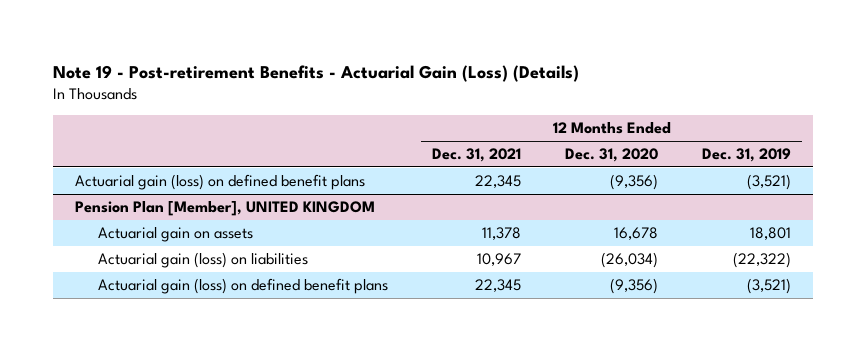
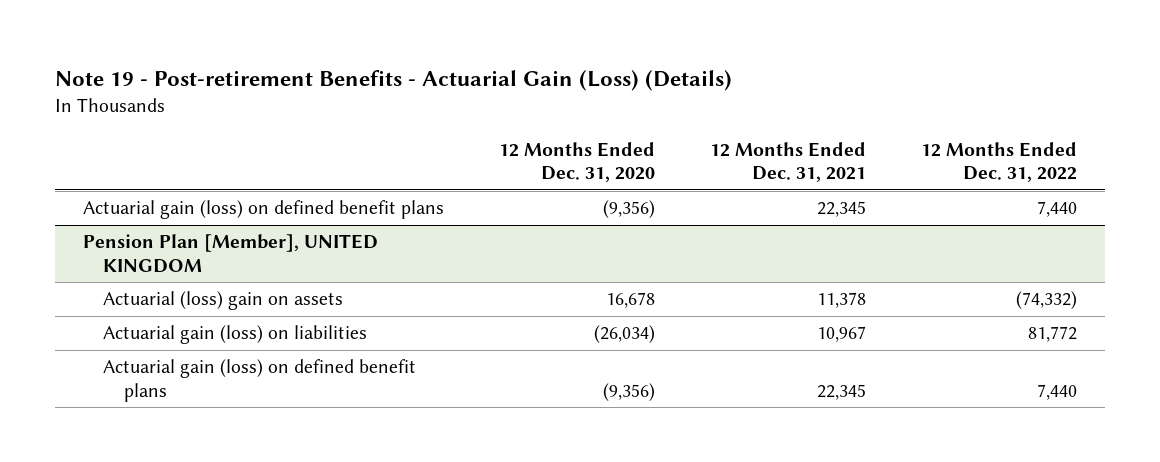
- | 12 Months Ended Dec. 31, 2021 | 12 Months Ended Dec. 31, 2020 | 12 Months Ended Dec. 31, 2019
+ | 12 Months Ended Dec. 31, 2020 | 12 Months Ended Dec. 31, 2021 | 12 Months Ended Dec. 31, 2022
@ Pension Plan [Member], UNITED KINGDOM
- Actuarial gain on assets | 11,378 | 16,678 | 18,801
+ Actuarial (loss) gain on assets | 16,678 | 11,378 | (74,332)

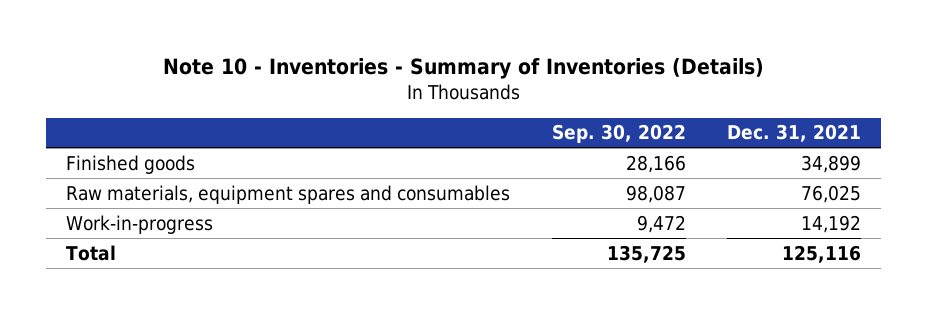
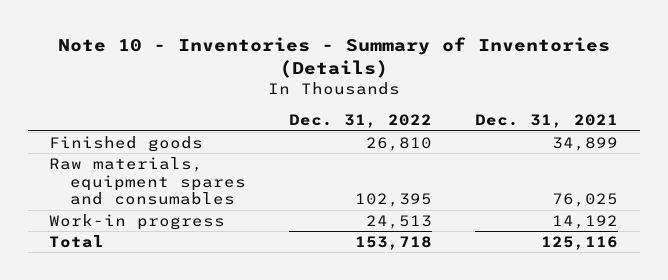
- | Sep. 30, 2022 | Dec. 31, 2021
+ | Dec. 31, 2022 | Dec. 31, 2021
- Work-in-progress | 9,472 | 14,192
+ Work-in progress | 24,513 | 14,192

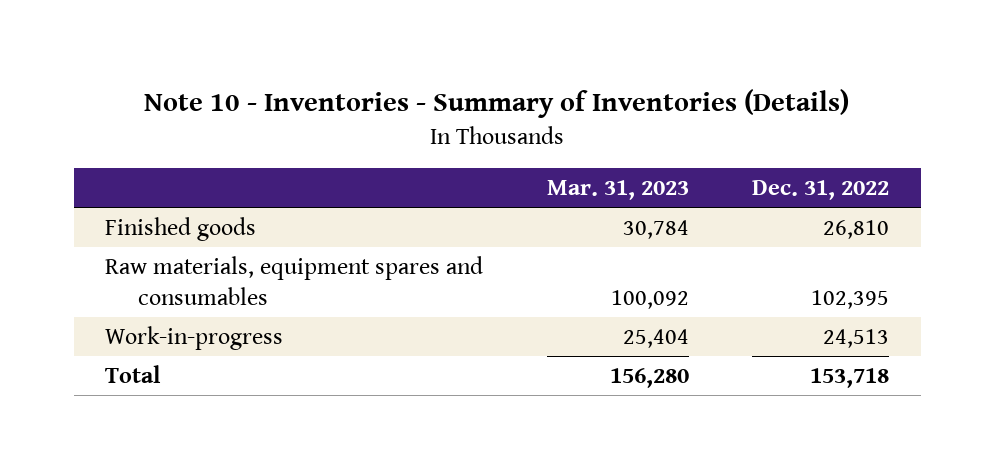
- | Dec. 31, 2022 | Dec. 31, 2021
+ | Mar. 31, 2023 | Dec. 31, 2022
- Work-in progress | 24,513 | 14,192
+ Work-in-progress | 25,404 | 24,513

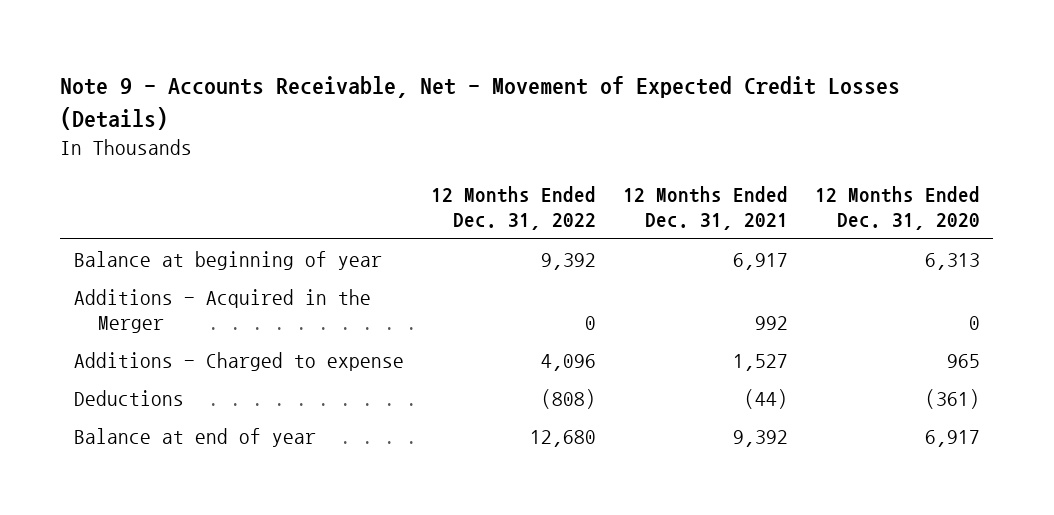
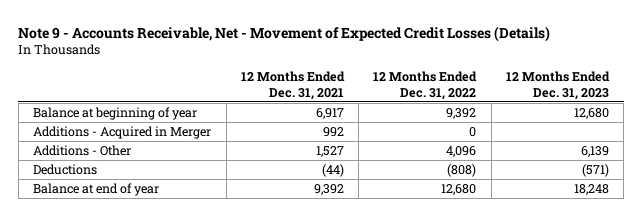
- | 12 Months Ended Dec. 31, 2022 | 12 Months Ended Dec. 31, 2021 | 12 Months Ended Dec. 31, 2020
+ | 12 Months Ended Dec. 31, 2021 | 12 Months Ended Dec. 31, 2022 | 12 Months Ended Dec. 31, 2023
- Additions - Acquired in the Merger | 0 | 992 | 0
- Additions - Charged to expense | 4,096 | 1,527 | 965
+ Additions - Acquired in Merger | 992 | 0 |
+ Additions - Other | 1,527 | 4,096 | 6,139

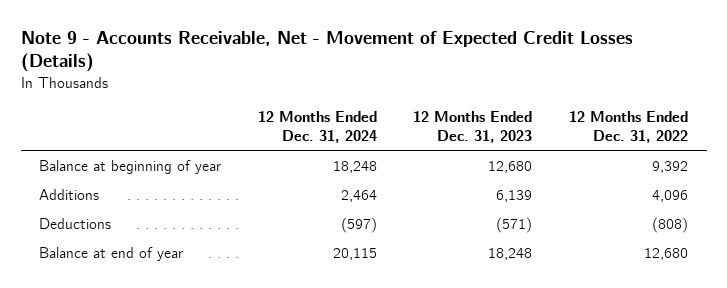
- | 12 Months Ended Dec. 31, 2021 | 12 Months Ended Dec. 31, 2022 | 12 Months Ended Dec. 31, 2023
+ | 12 Months Ended Dec. 31, 2024 | 12 Months Ended Dec. 31, 2023 | 12 Months Ended Dec. 31, 2022
- Additions - Acquired in Merger | 992 | 0 |
- Additions - Other | 1,527 | 4,096 | 6,139
+ Additions | 2,464 | 6,139 | 4,096

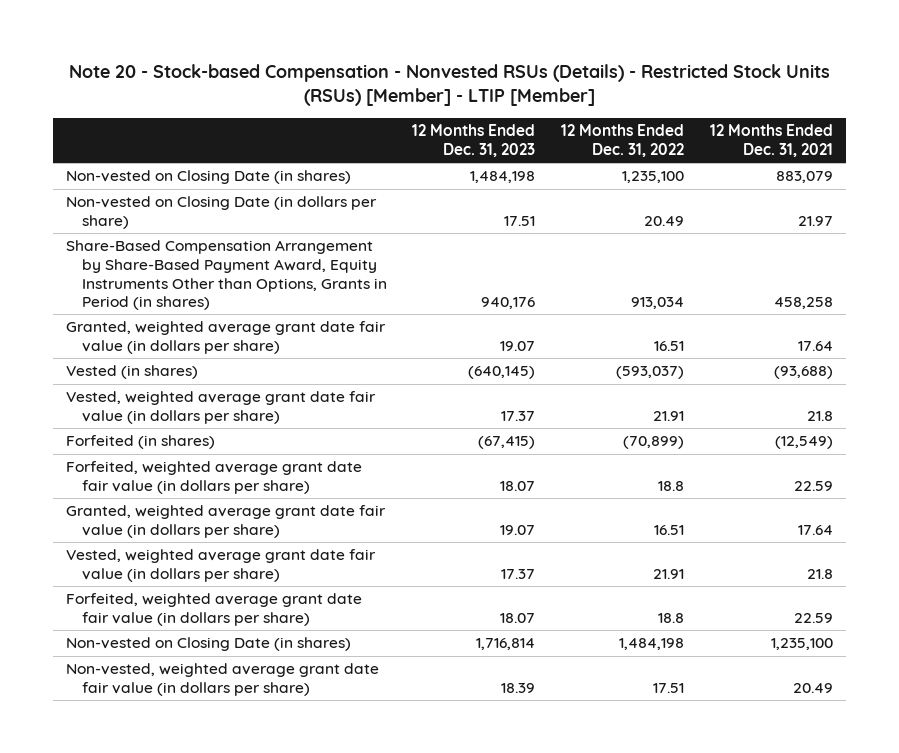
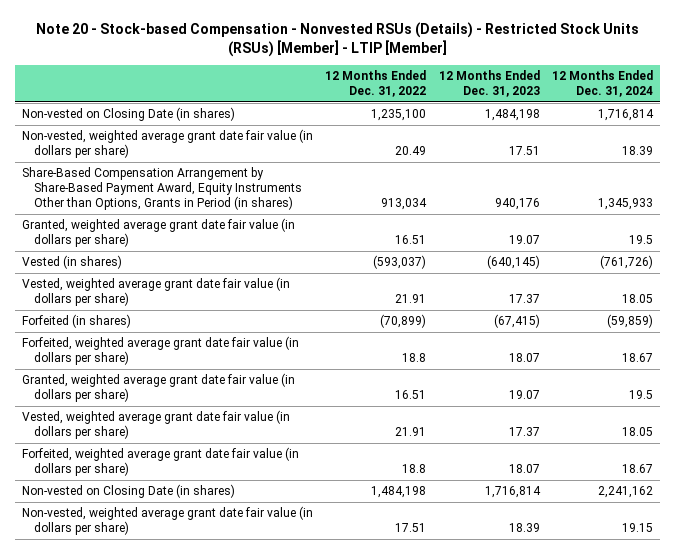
- | 12 Months Ended Dec. 31, 2023 | 12 Months Ended Dec. 31, 2022 | 12 Months Ended Dec. 31, 2021
+ | 12 Months Ended Dec. 31, 2022 | 12 Months Ended Dec. 31, 2023 | 12 Months Ended Dec. 31, 2024
- Non-vested on Closing Date (in dollars per share) | 17.51 | 20.49 | 21.97
+ Non-vested, weighted average grant date fair value (in dollars per share) | 20.49 | 17.51 | 18.39

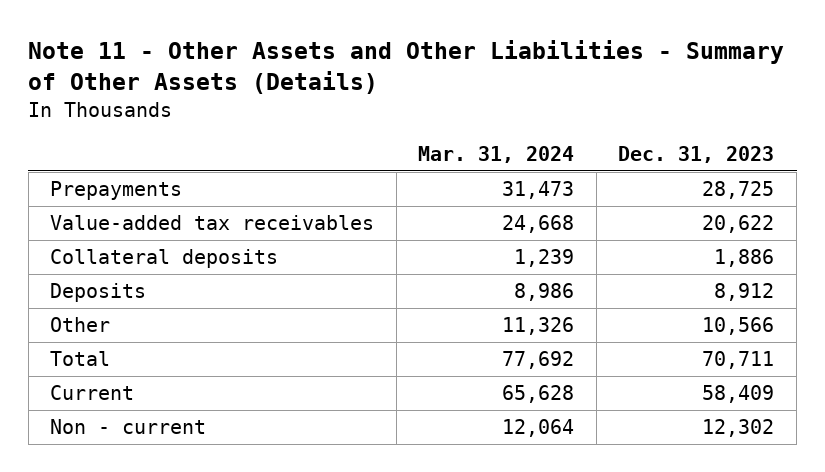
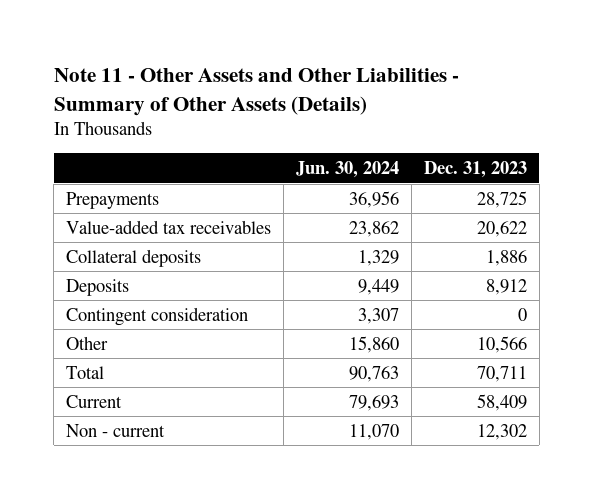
- | Mar. 31, 2024 | Dec. 31, 2023
+ | Jun. 30, 2024 | Dec. 31, 2023
+ Contingent consideration | 3,307 | 0

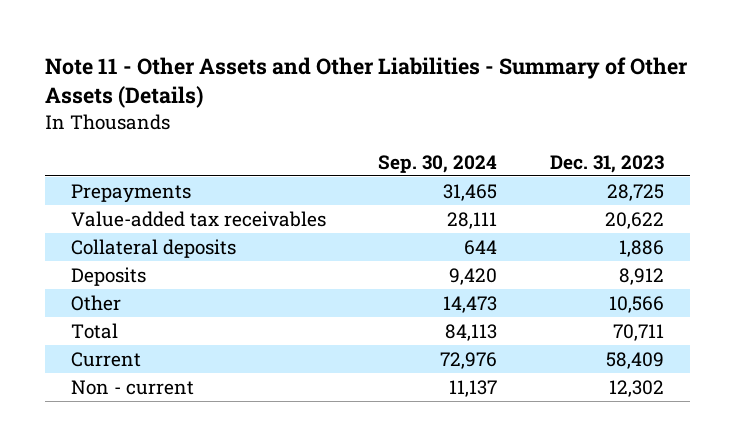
- | Jun. 30, 2024 | Dec. 31, 2023
+ | Sep. 30, 2024 | Dec. 31, 2023
- Contingent consideration | 3,307 | 0

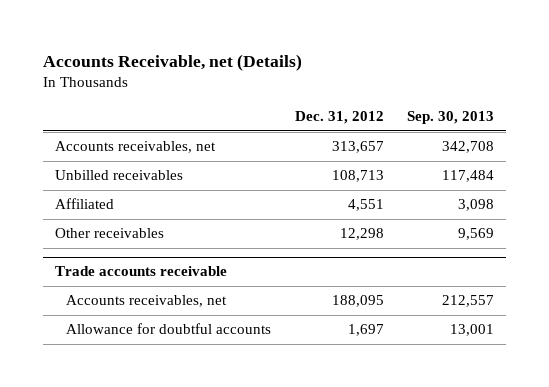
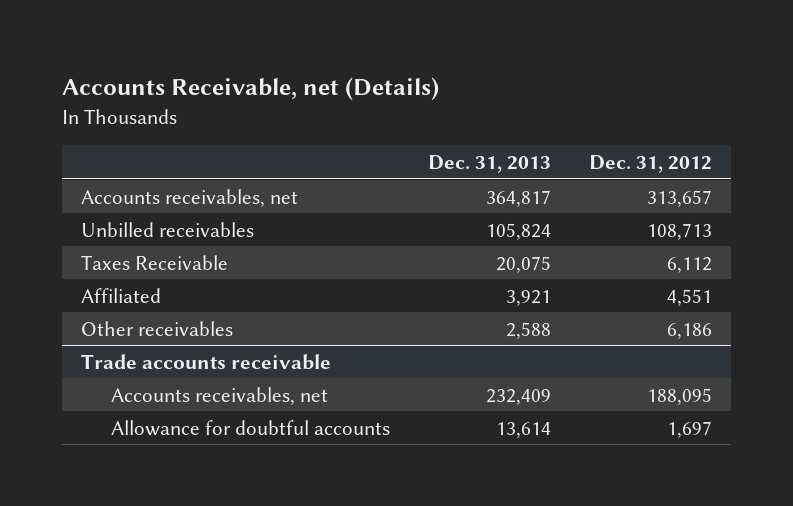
- | Dec. 31, 2012 | Sep. 30, 2013
+ | Dec. 31, 2013 | Dec. 31, 2012
+ Taxes Receivable | 20,075 | 6,112
- Other receivables | 12,298 | 9,569
+ Other receivables | 2,588 | 6,186

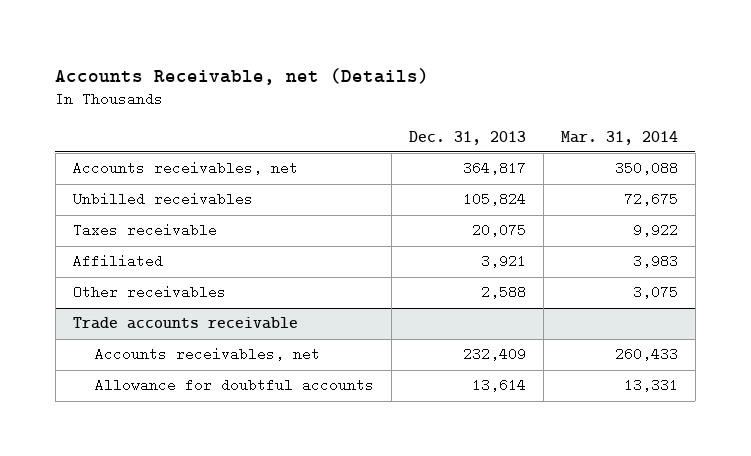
- | Dec. 31, 2013 | Dec. 31, 2012
+ | Dec. 31, 2013 | Mar. 31, 2014
- Taxes Receivable | 20,075 | 6,112
+ Taxes receivable | 20,075 | 9,922

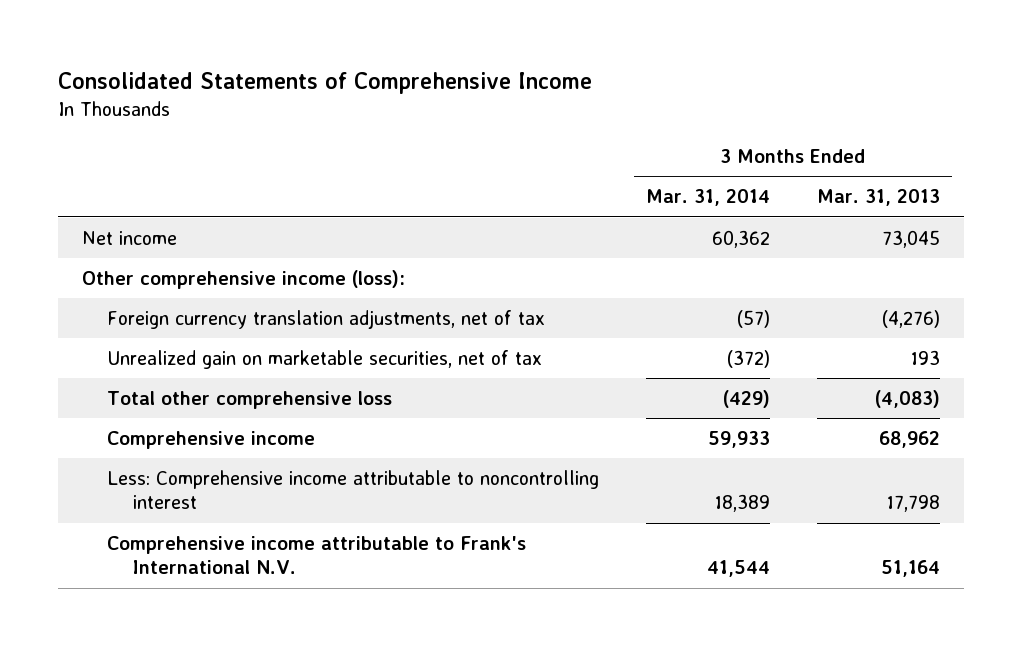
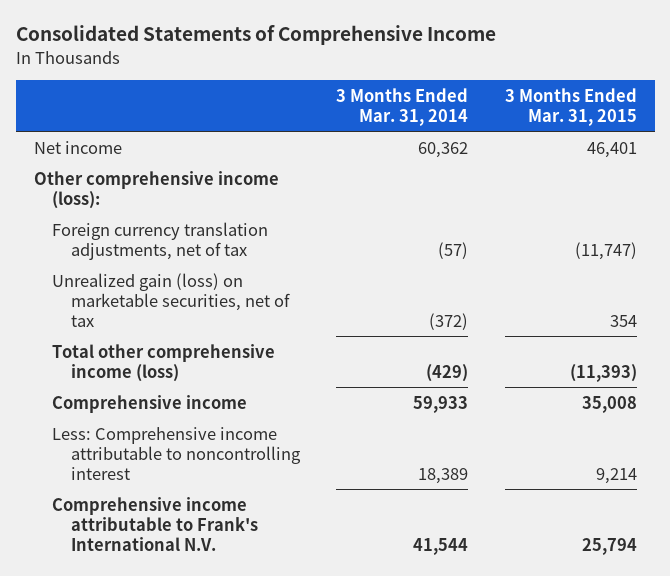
- | 3 Months Ended Mar. 31, 2014 | 3 Months Ended Mar. 31, 2013
+ | 3 Months Ended Mar. 31, 2014 | 3 Months Ended Mar. 31, 2015
- Unrealized gain on marketable securities, net of tax | (372) | 193
- Total other comprehensive loss | (429) | (4,083)
+ Unrealized gain (loss) on marketable securities, net of tax | (372) | 354
+ Total other comprehensive income (loss) | (429) | (11,393)

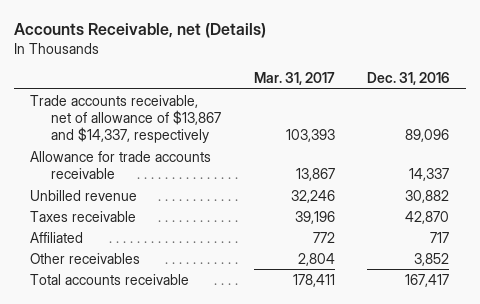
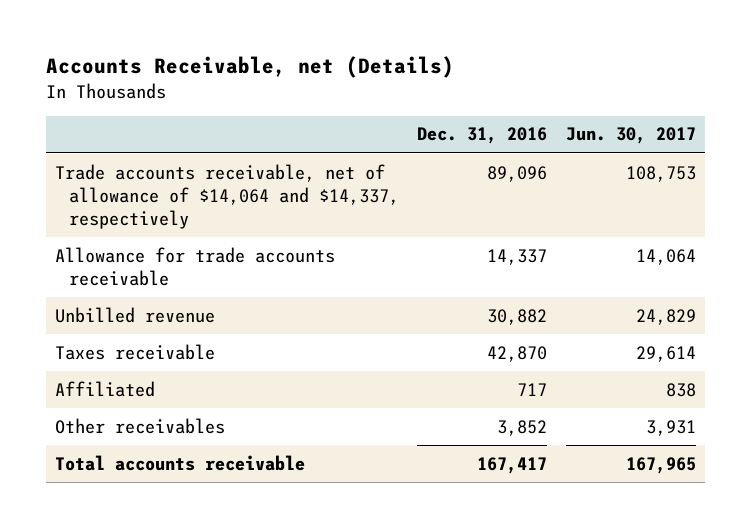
- | Mar. 31, 2017 | Dec. 31, 2016
+ | Dec. 31, 2016 | Jun. 30, 2017
- Trade accounts receivable, net of allowance of $13,867 and $14,337, respectively | 103,393 | 89,096
+ Trade accounts receivable, net of allowance of $14,064 and $14,337, respectively | 89,096 | 108,753

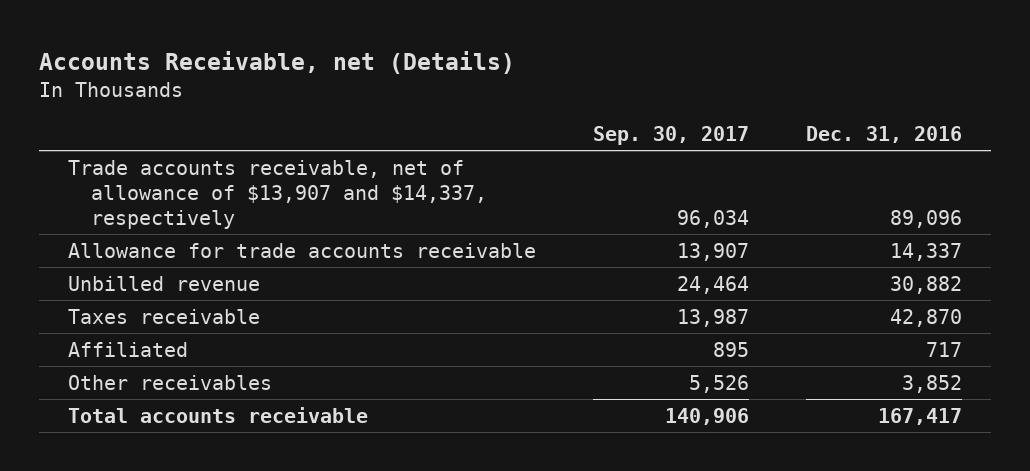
- | Dec. 31, 2016 | Jun. 30, 2017
+ | Sep. 30, 2017 | Dec. 31, 2016
- Trade accounts receivable, net of allowance of $14,064 and $14,337, respectively | 89,096 | 108,753
+ Trade accounts receivable, net of allowance of $13,907 and $14,337, respectively | 96,034 | 89,096

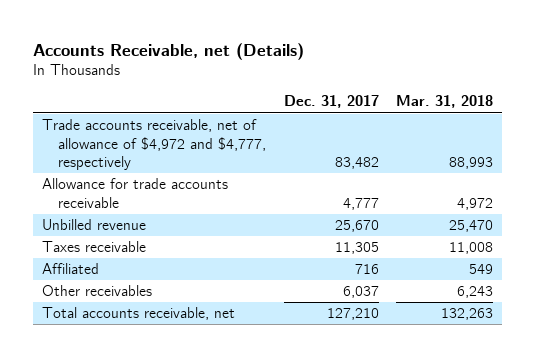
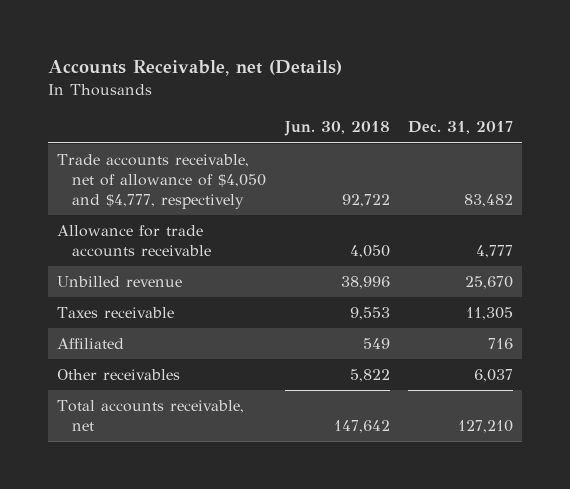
- | Dec. 31, 2017 | Mar. 31, 2018
+ | Jun. 30, 2018 | Dec. 31, 2017
- Trade accounts receivable, net of allowance of $4,972 and $4,777, respectively | 83,482 | 88,993
+ Trade accounts receivable, net of allowance of $4,050 and $4,777, respectively | 92,722 | 83,482

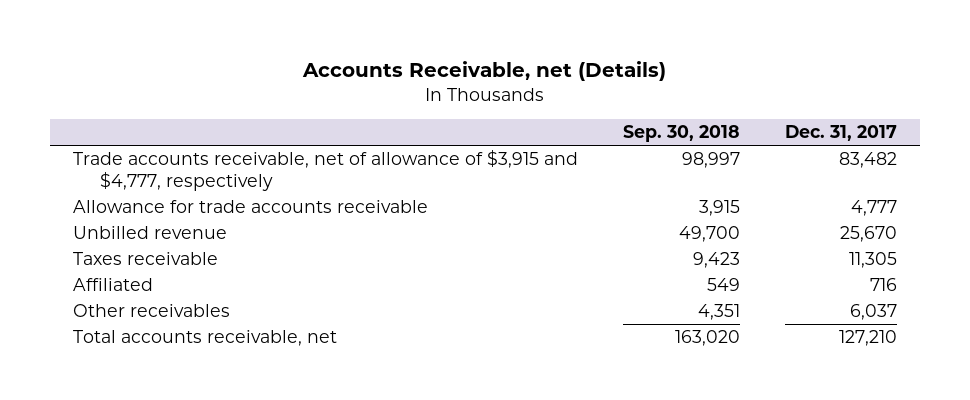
- | Jun. 30, 2018 | Dec. 31, 2017
+ | Sep. 30, 2018 | Dec. 31, 2017
- Trade accounts receivable, net of allowance of $4,050 and $4,777, respectively | 92,722 | 83,482
+ Trade accounts receivable, net of allowance of $3,915 and $4,777, respectively | 98,997 | 83,482

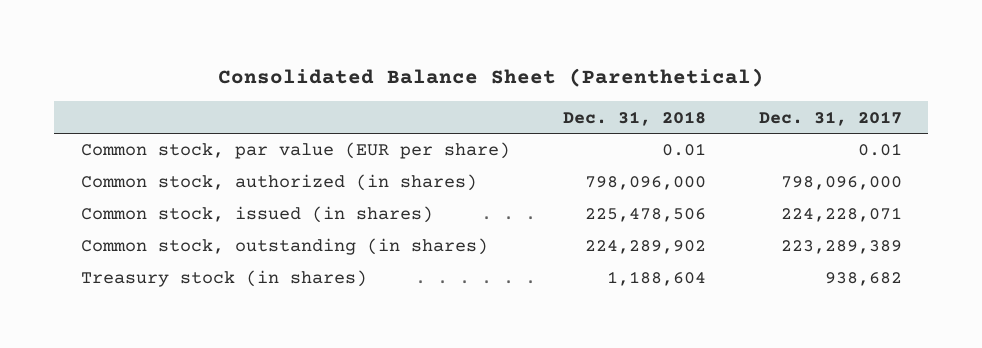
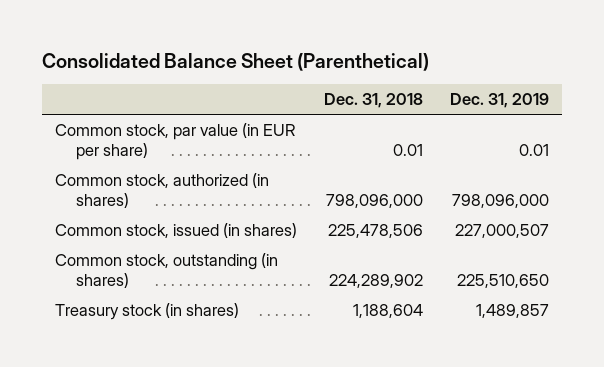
- | Dec. 31, 2018 | Dec. 31, 2017
+ | Dec. 31, 2018 | Dec. 31, 2019
- Common stock, par value (EUR per share) | 0.01 | 0.01
+ Common stock, par value (in EUR per share) | 0.01 | 0.01

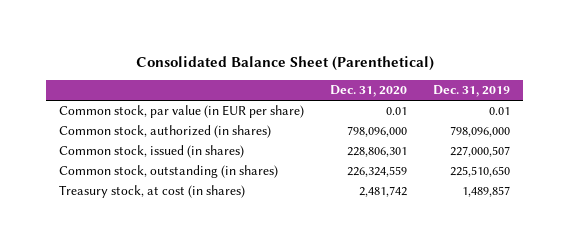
- | Dec. 31, 2018 | Dec. 31, 2019
+ | Dec. 31, 2020 | Dec. 31, 2019
- Treasury stock (in shares) | 1,188,604 | 1,489,857
+ Treasury stock, at cost (in shares) | 2,481,742 | 1,489,857

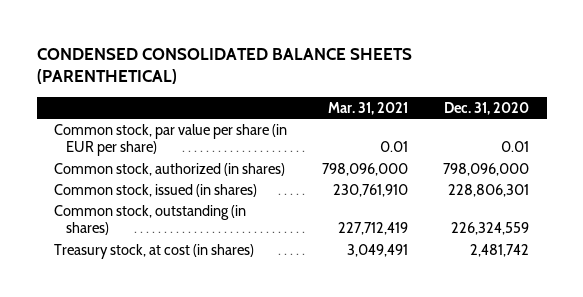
- Consolidated Balance Sheet (Parenthetical)
+ CONDENSED CONSOLIDATED BALANCE SHEETS (PARENTHETICAL)
- | Dec. 31, 2020 | Dec. 31, 2019
+ | Mar. 31, 2021 | Dec. 31, 2020
- Common stock, par value (in EUR per share) | 0.01 | 0.01
+ Common stock, par value per share (in EUR per share) | 0.01 | 0.01

